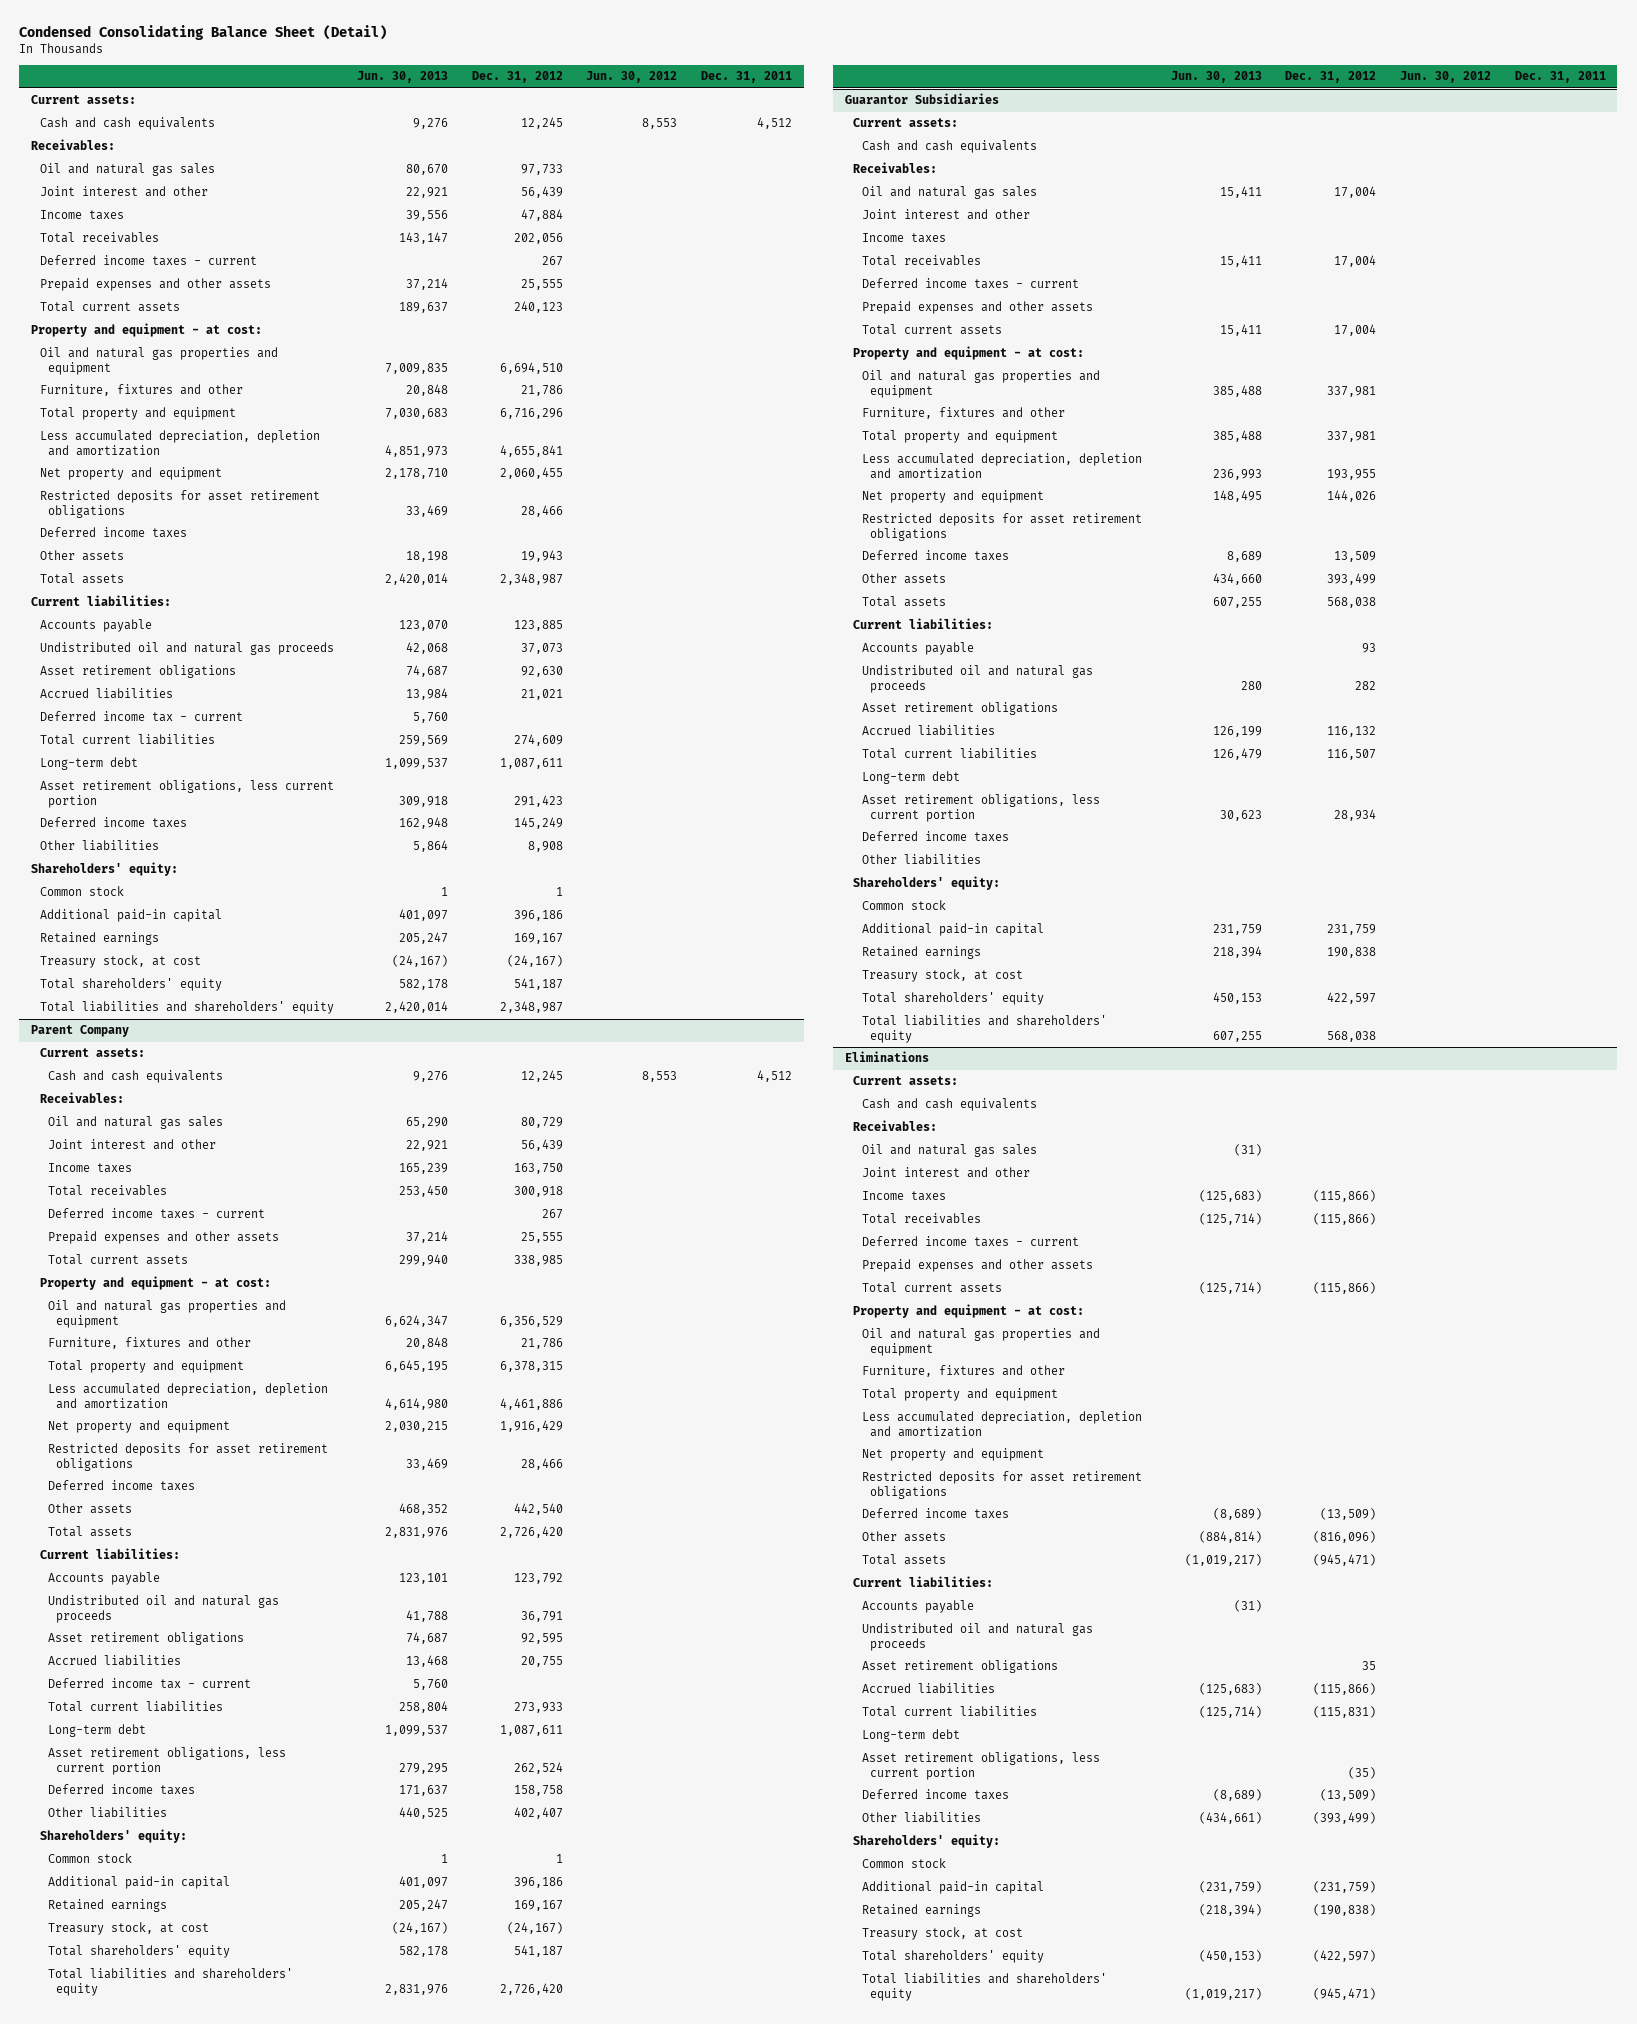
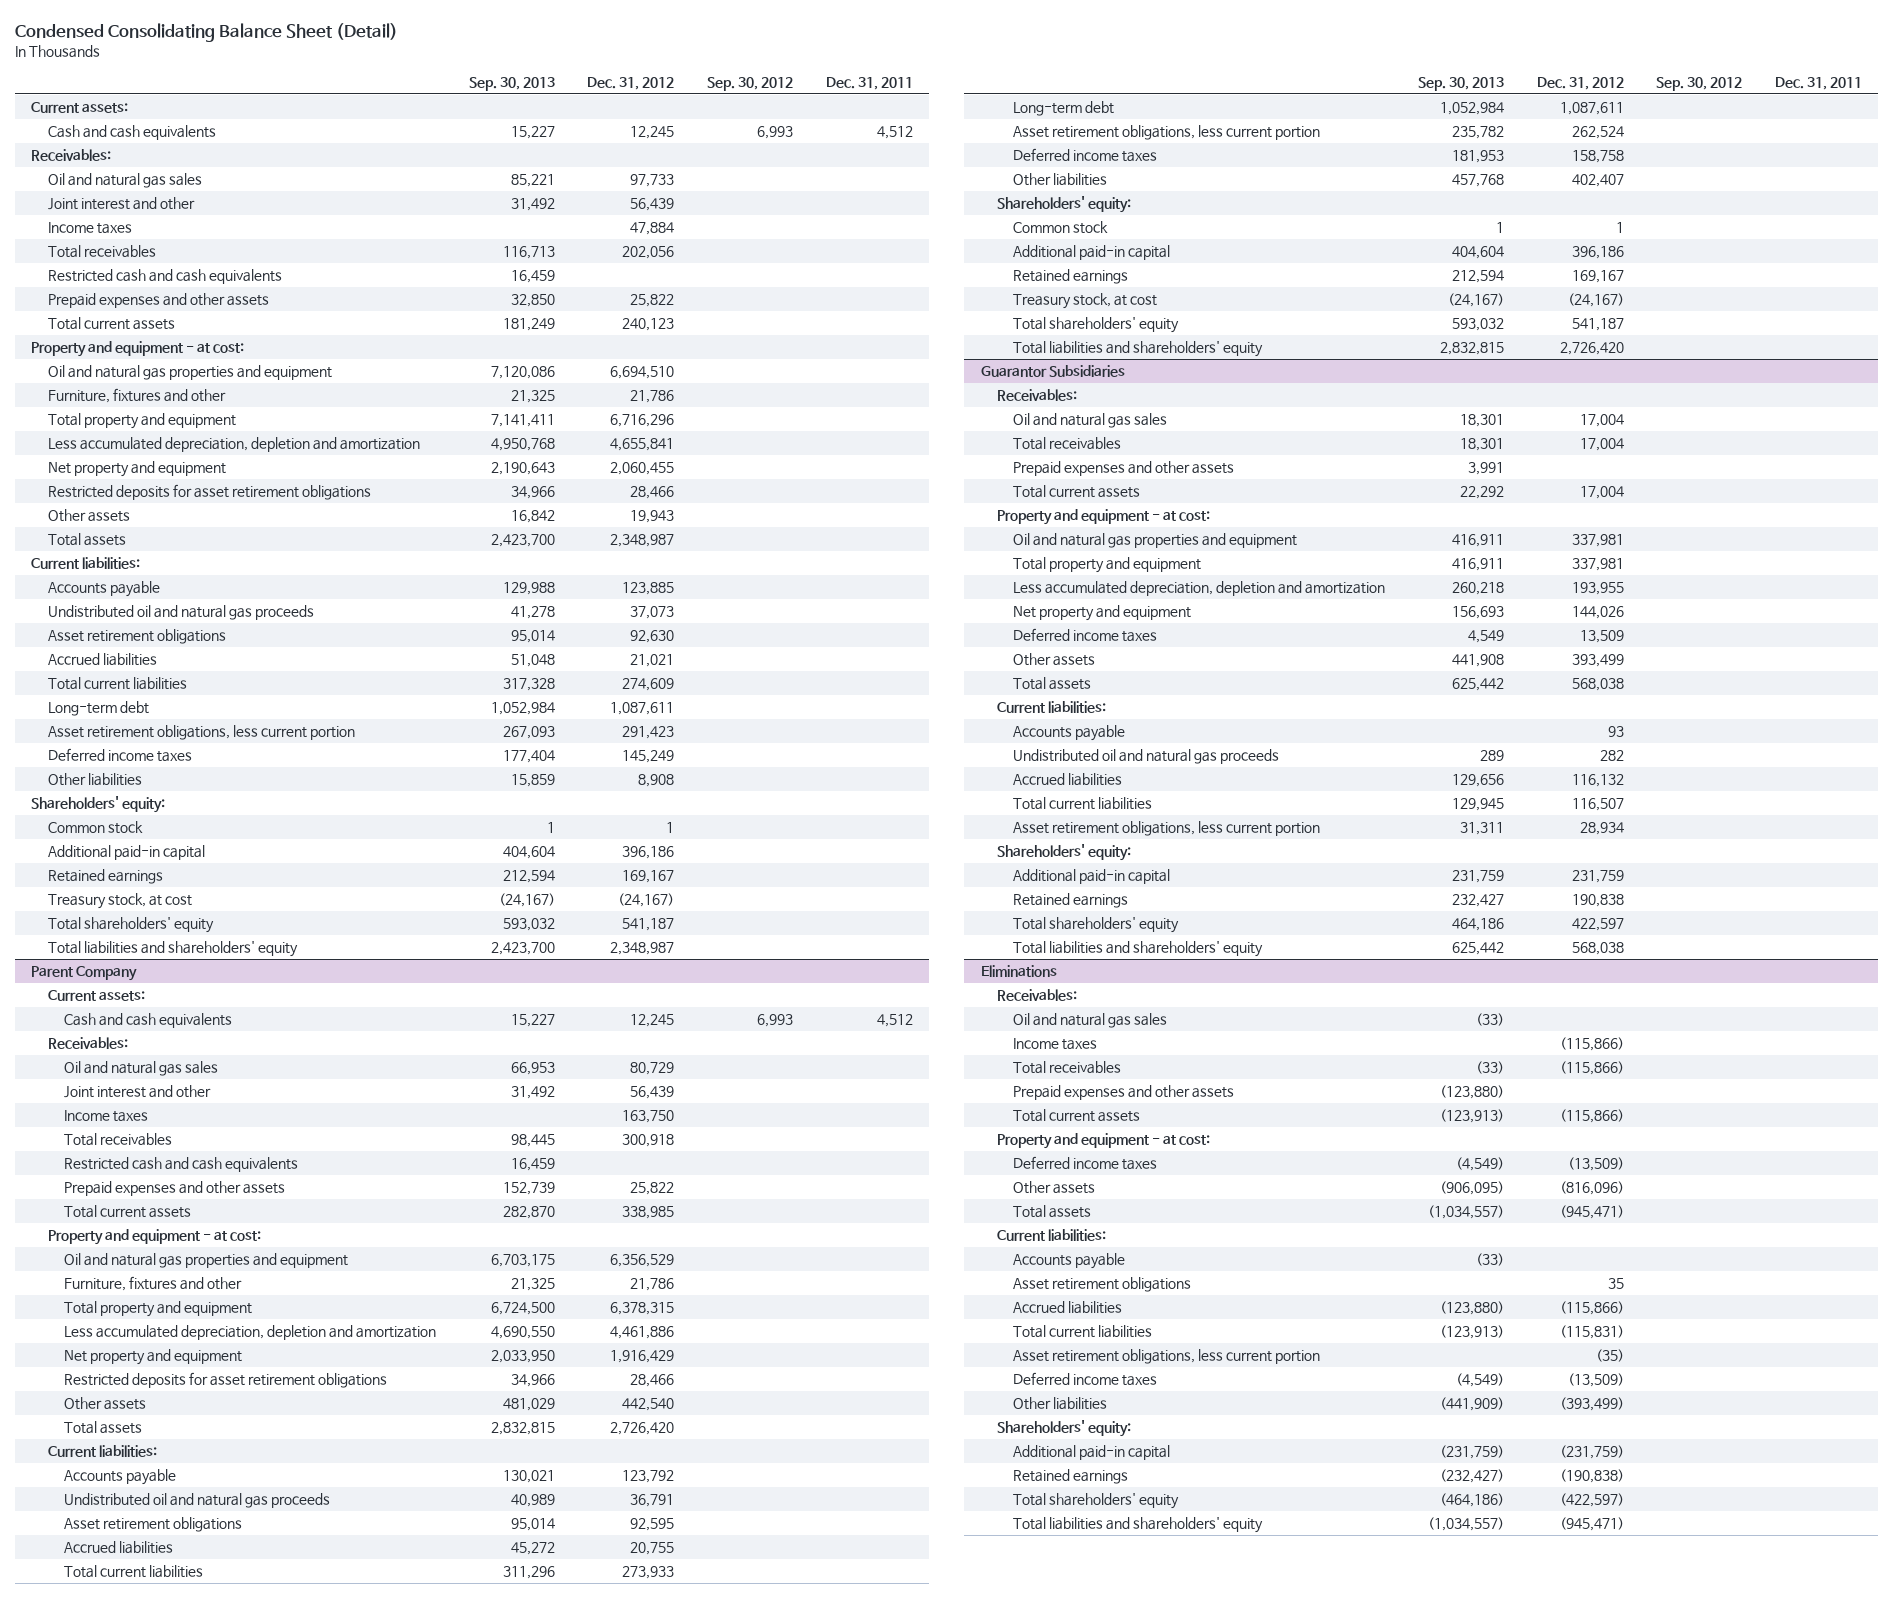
- | Jun. 30, 2013 | Dec. 31, 2012 | Jun. 30, 2012 | Dec. 31, 2011
+ | Sep. 30, 2013 | Dec. 31, 2012 | Sep. 30, 2012 | Dec. 31, 2011
- Deferred income taxes - current | | 267 | |
- Prepaid expenses and other assets | 37,214 | 25,555 | |
+ Restricted cash and cash equivalents | 16,459 | | |
+ Prepaid expenses and other assets | 32,850 | 25,822 | |
- Deferred income taxes
- Deferred income tax - current | 5,760 | | |
@ Parent Company
- Deferred income taxes - current | | 267 | |
- Prepaid expenses and other assets | 37,214 | 25,555 | |
+ Restricted cash and cash equivalents | 16,459 | | |
+ Prepaid expenses and other assets | 152,739 | 25,822 | |
- Deferred income taxes
- Deferred income tax - current | 5,760 | | |
@ Guarantor Subsidiaries
- Current assets:
- Cash and cash equivalents
- Joint interest and other
- Income taxes
- Deferred income taxes - current
- Furniture, fixtures and other
- Restricted deposits for asset retirement obligations
- Asset retirement obligations
- Long-term debt
- Deferred income taxes
- Other liabilities
- Common stock
- Treasury stock, at cost
@ Eliminations
- Current assets:
- Cash and cash equivalents
- Joint interest and other
- Deferred income taxes - current
- Oil and natural gas properties and equipment
- Furniture, fixtures and other
- Total property and equipment
- Less accumulated depreciation, depletion and amortization
- Net property and equipment
- Restricted deposits for asset retirement obligations
- Undistributed oil and natural gas proceeds
- Long-term debt
- Common stock
- Treasury stock, at cost

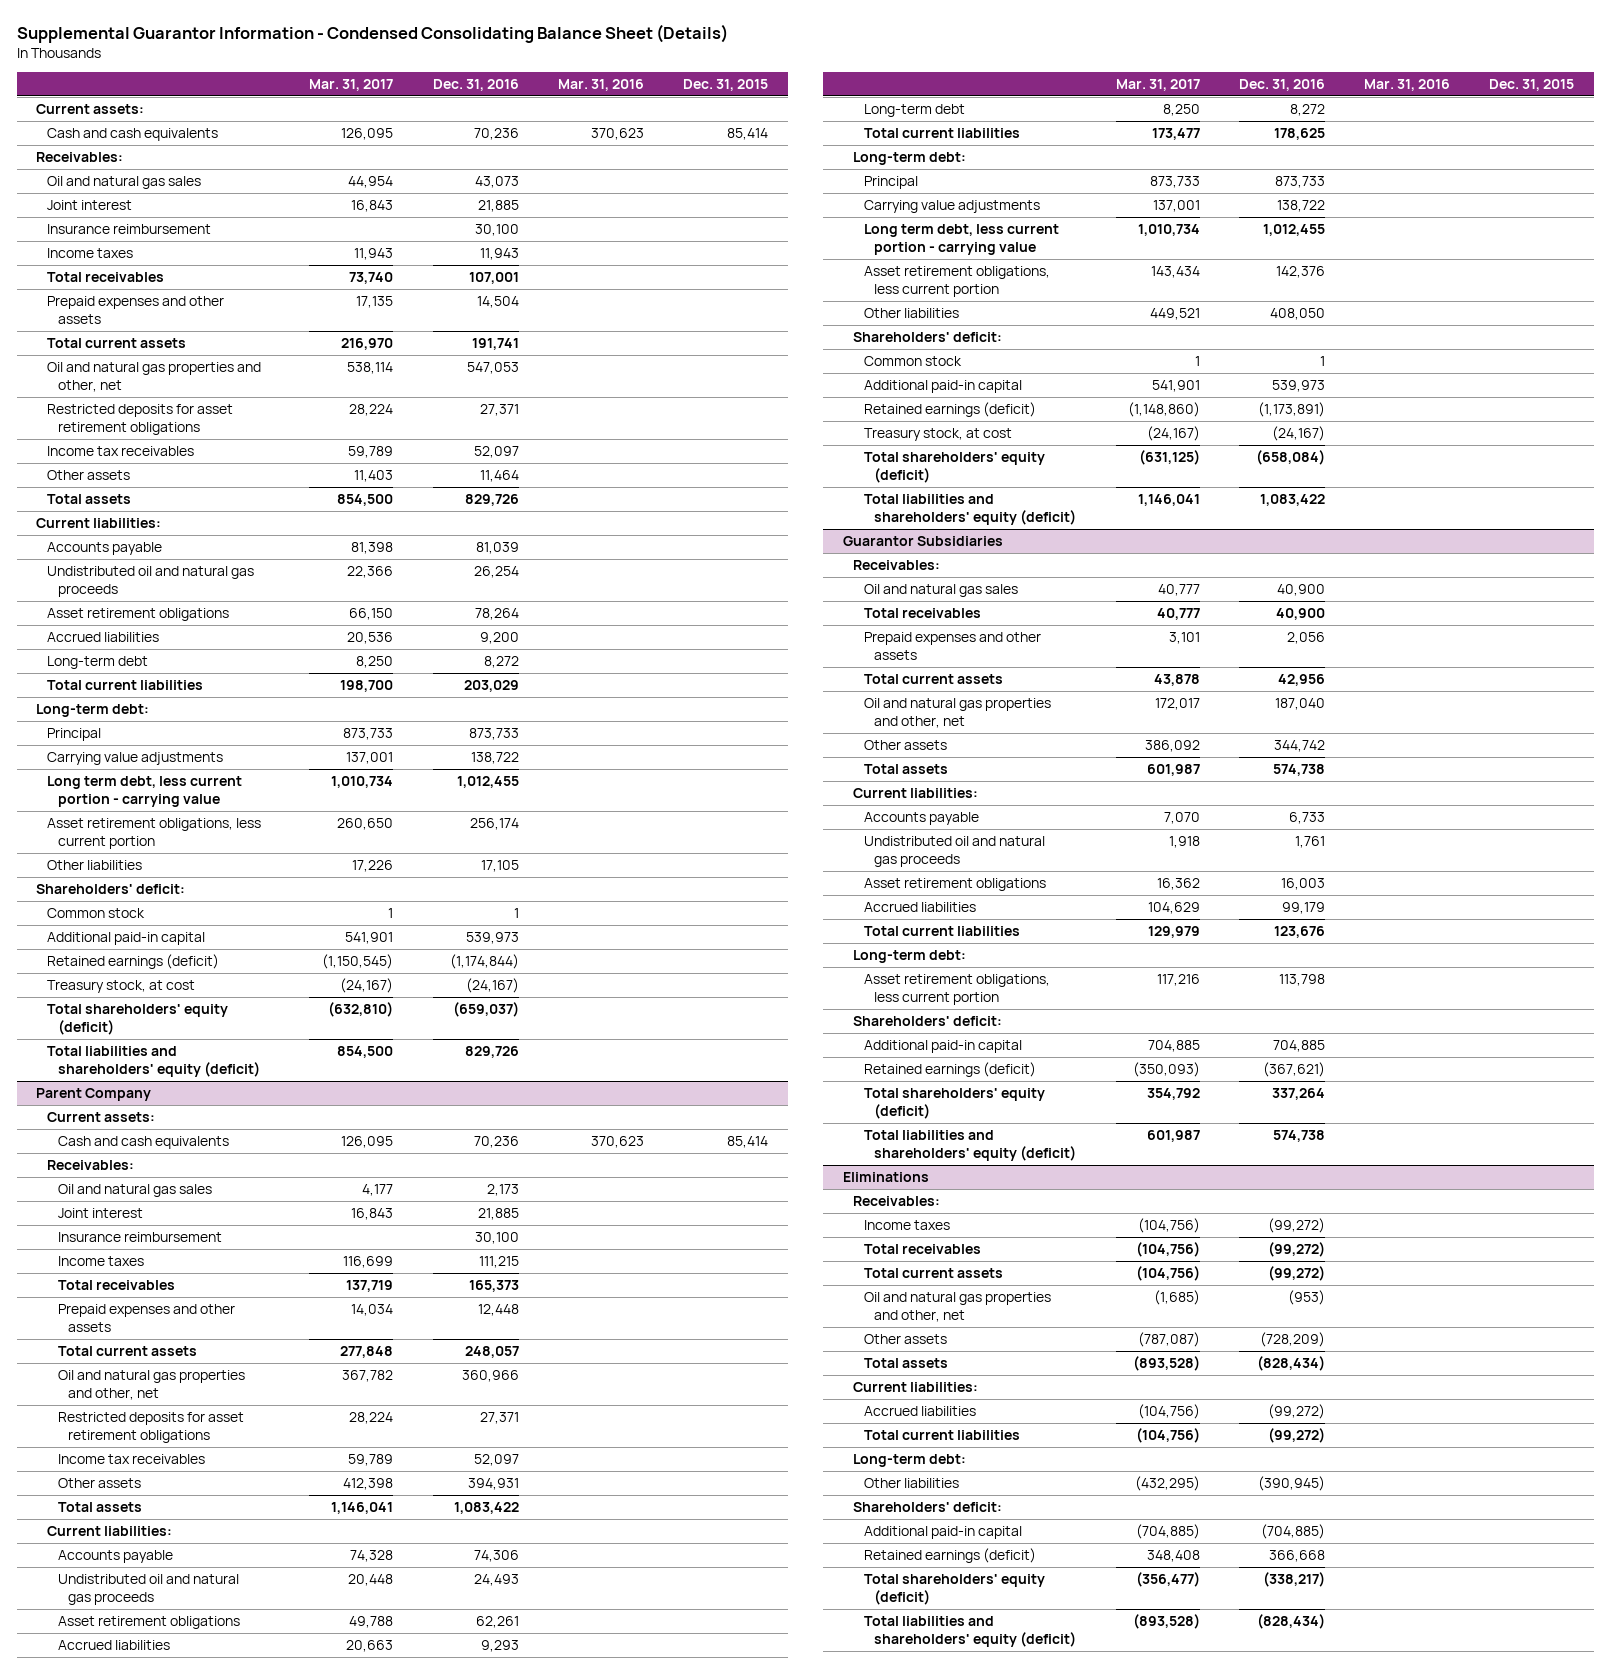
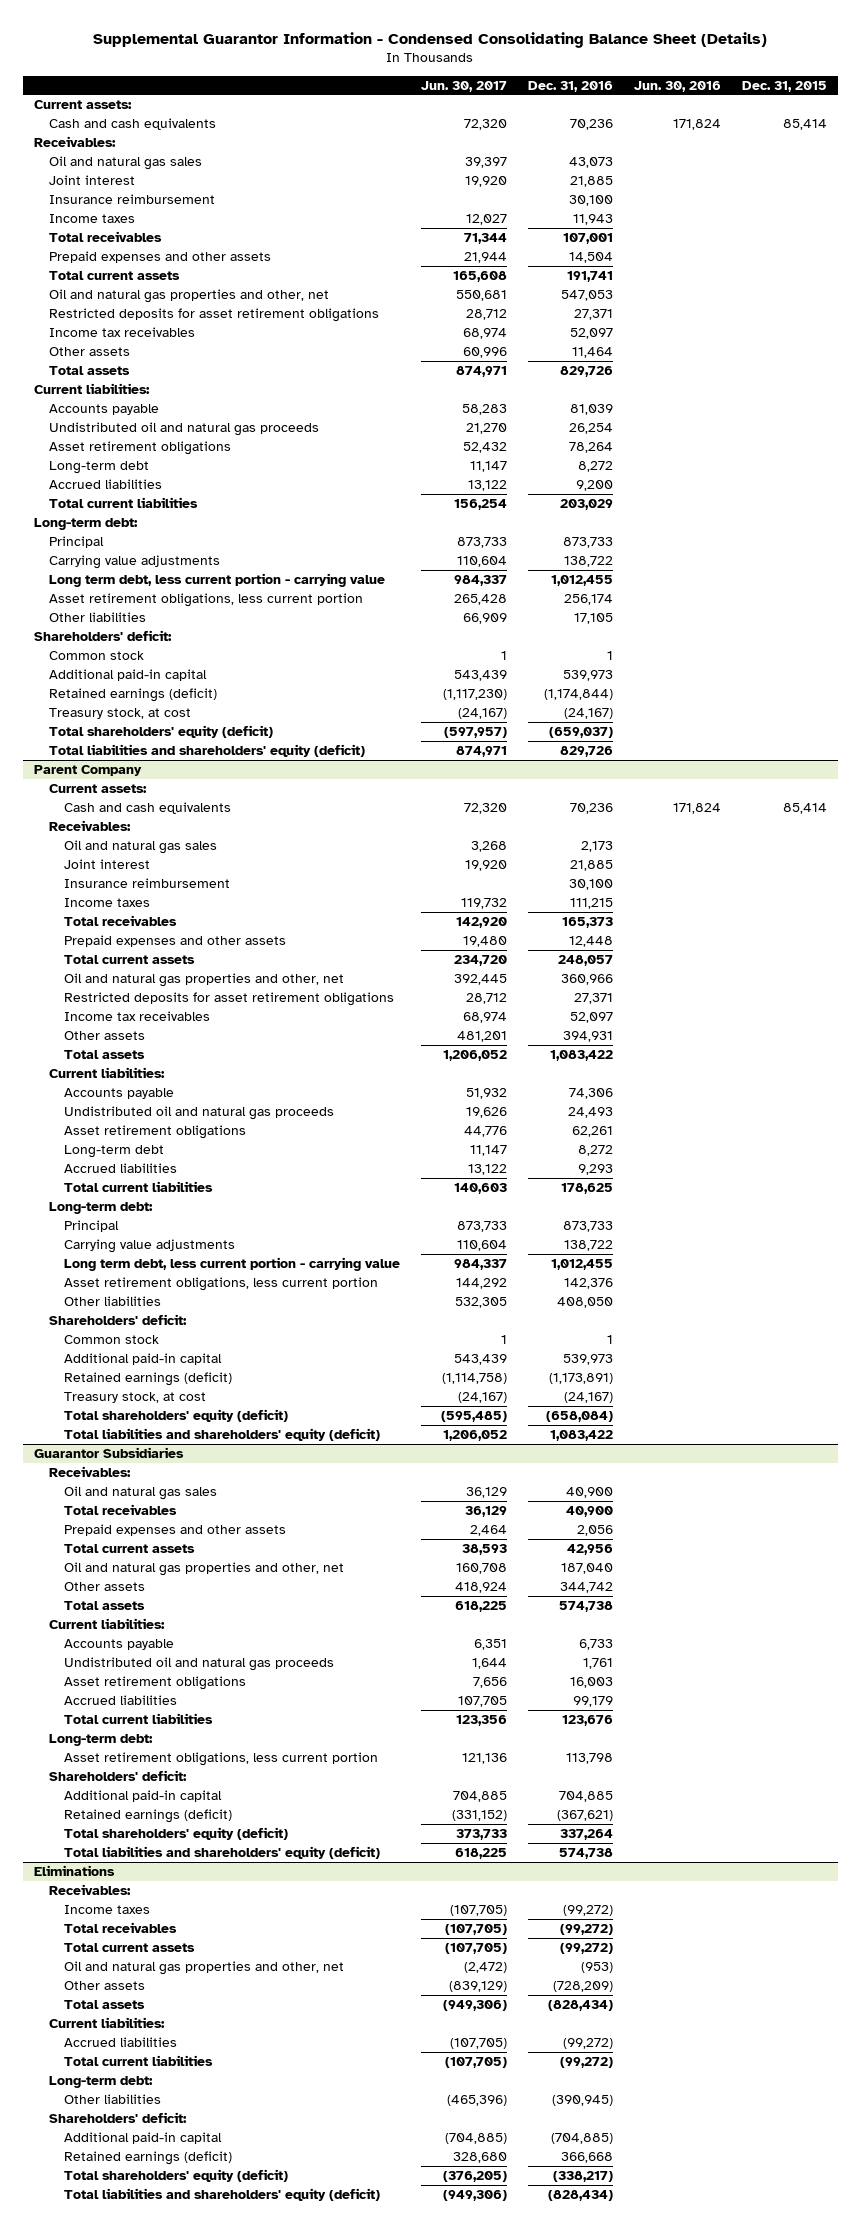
- | Mar. 31, 2017 | Dec. 31, 2016 | Mar. 31, 2016 | Dec. 31, 2015
+ | Jun. 30, 2017 | Dec. 31, 2016 | Jun. 30, 2016 | Dec. 31, 2015
moved down: Accrued liabilities | 13,122 | 9,200 | |
@ Parent Company
moved down: Accrued liabilities | 13,122 | 9,293 | |

